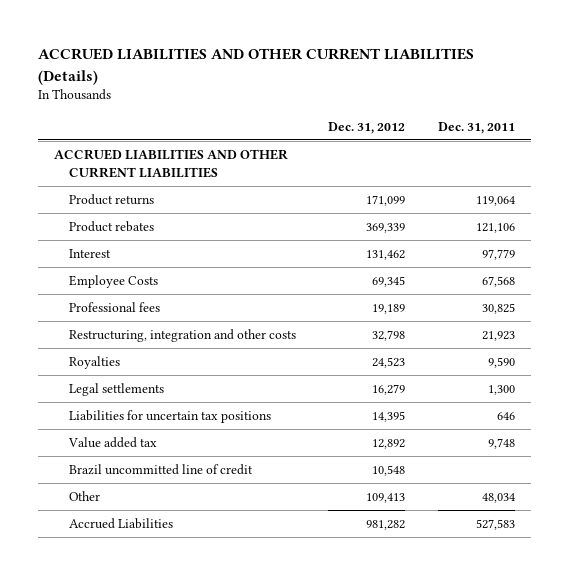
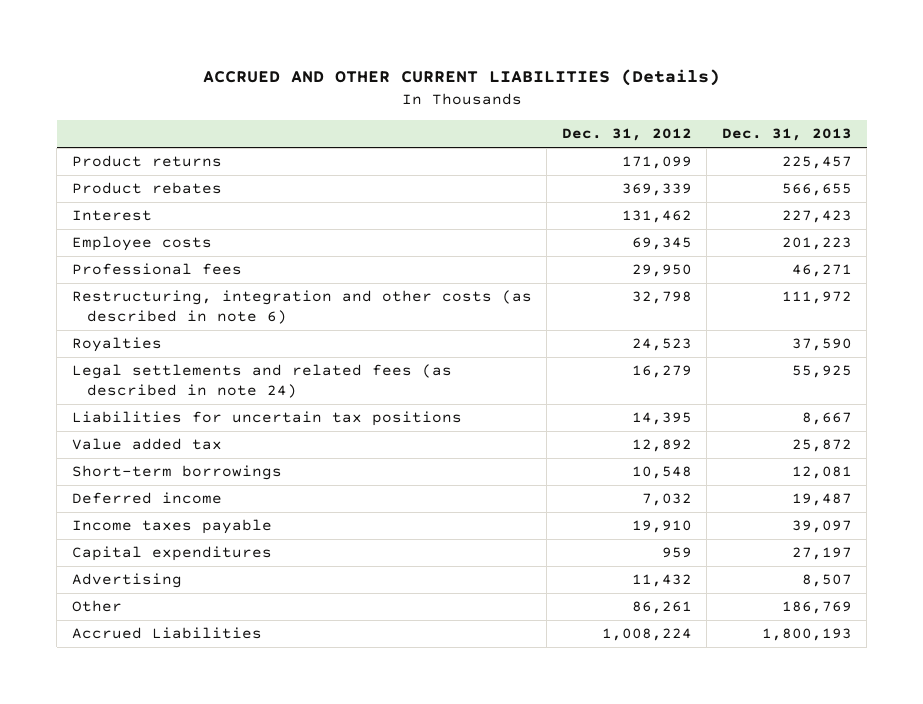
- ACCRUED LIABILITIES AND OTHER CURRENT LIABILITIES (Details)
+ ACCRUED AND OTHER CURRENT LIABILITIES (Details)
- | Dec. 31, 2012 | Dec. 31, 2011
+ | Dec. 31, 2012 | Dec. 31, 2013
- ACCRUED LIABILITIES AND OTHER CURRENT LIABILITIES
- Employee Costs | 69,345 | 67,568
- Professional fees | 19,189 | 30,825
- Restructuring, integration and other costs | 32,798 | 21,923
+ Employee costs | 69,345 | 201,223
+ Professional fees | 29,950 | 46,271
+ Restructuring, integration and other costs (as described in note 6) | 32,798 | 111,972
- Legal settlements | 16,279 | 1,300
+ Legal settlements and related fees (as described in note 24) | 16,279 | 55,925
- Brazil uncommitted line of credit | 10,548 |
- Other | 109,413 | 48,034
- Accrued Liabilities | 981,282 | 527,583
+ Short-term borrowings | 10,548 | 12,081
+ Deferred income | 7,032 | 19,487
+ Income taxes payable | 19,910 | 39,097
+ Capital expenditures | 959 | 27,197
+ Advertising | 11,432 | 8,507
+ Other | 86,261 | 186,769
+ Accrued Liabilities | 1,008,224 | 1,800,193

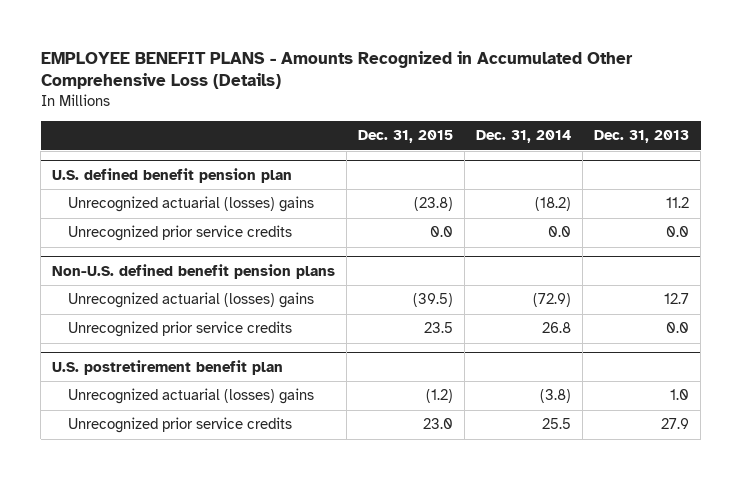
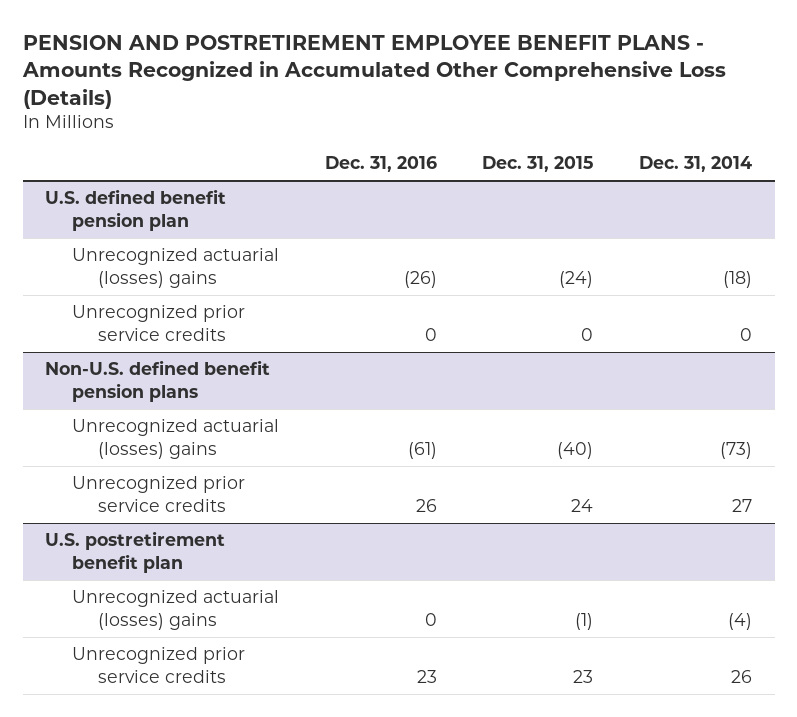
- EMPLOYEE BENEFIT PLANS - Amounts Recognized in Accumulated Other Comprehensive Loss (Details)
+ PENSION AND POSTRETIREMENT EMPLOYEE BENEFIT PLANS - Amounts Recognized in Accumulated Other Comprehensive Loss (Details)
- | Dec. 31, 2015 | Dec. 31, 2014 | Dec. 31, 2013
+ | Dec. 31, 2016 | Dec. 31, 2015 | Dec. 31, 2014
@ U.S. defined benefit pension plan
- Unrecognized actuarial (losses) gains | (23.8) | (18.2) | 11.2
- Unrecognized prior service credits | 0.0 | 0.0 | 0.0
+ Unrecognized actuarial (losses) gains | (26) | (24) | (18)
+ Unrecognized prior service credits | 0 | 0 | 0
@ Non-U.S. defined benefit pension plans
- Unrecognized actuarial (losses) gains | (39.5) | (72.9) | 12.7
- Unrecognized prior service credits | 23.5 | 26.8 | 0.0
+ Unrecognized actuarial (losses) gains | (61) | (40) | (73)
+ Unrecognized prior service credits | 26 | 24 | 27
@ U.S. postretirement benefit plan
- Unrecognized actuarial (losses) gains | (1.2) | (3.8) | 1.0
- Unrecognized prior service credits | 23.0 | 25.5 | 27.9
+ Unrecognized actuarial (losses) gains | 0 | (1) | (4)
+ Unrecognized prior service credits | 23 | 23 | 26

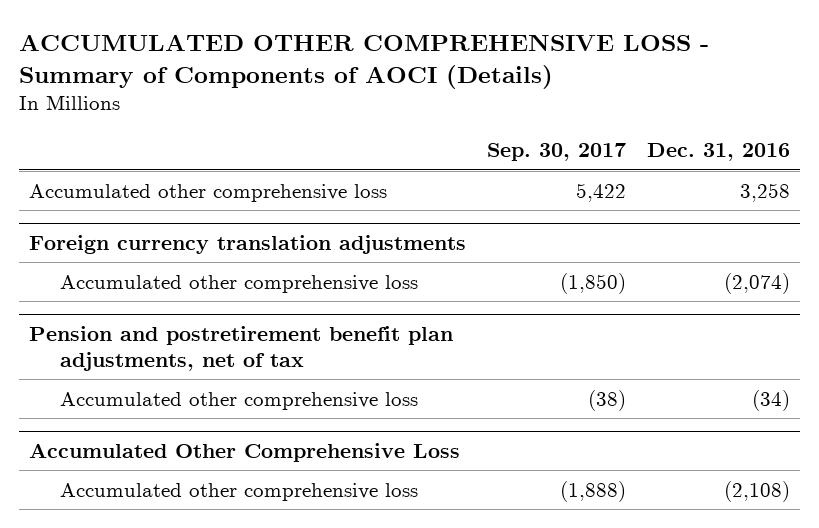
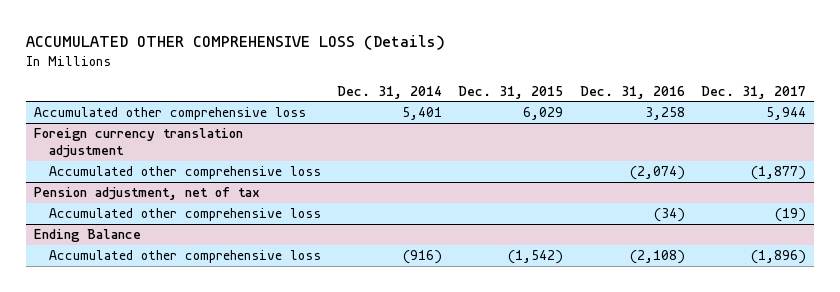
- ACCUMULATED OTHER COMPREHENSIVE LOSS - Summary of Components of AOCI (Details)
+ ACCUMULATED OTHER COMPREHENSIVE LOSS (Details)
- | Sep. 30, 2017 | Dec. 31, 2016
+ | Dec. 31, 2014 | Dec. 31, 2015 | Dec. 31, 2016 | Dec. 31, 2017
- Foreign currency translation adjustments
+ Foreign currency translation adjustment
- Pension and postretirement benefit plan adjustments, net of tax
+ Pension adjustment, net of tax
- Accumulated Other Comprehensive Loss
+ Ending Balance

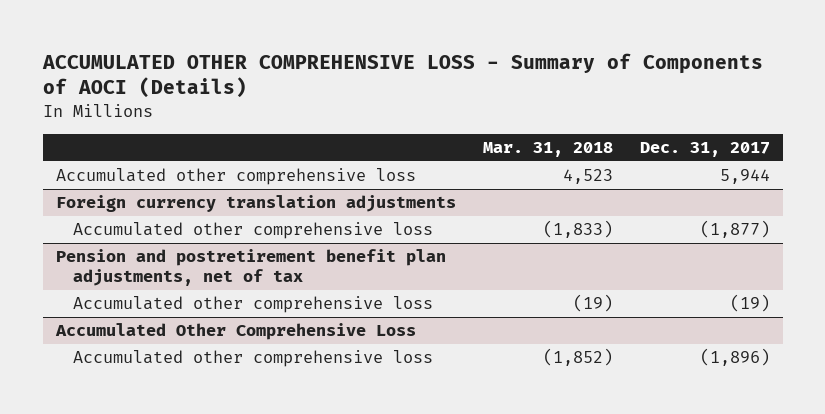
- ACCUMULATED OTHER COMPREHENSIVE LOSS (Details)
+ ACCUMULATED OTHER COMPREHENSIVE LOSS - Summary of Components of AOCI (Details)
- | Dec. 31, 2014 | Dec. 31, 2015 | Dec. 31, 2016 | Dec. 31, 2017
+ | Mar. 31, 2018 | Dec. 31, 2017
- Foreign currency translation adjustment
+ Foreign currency translation adjustments
- Pension adjustment, net of tax
+ Pension and postretirement benefit plan adjustments, net of tax
- Ending Balance
+ Accumulated Other Comprehensive Loss

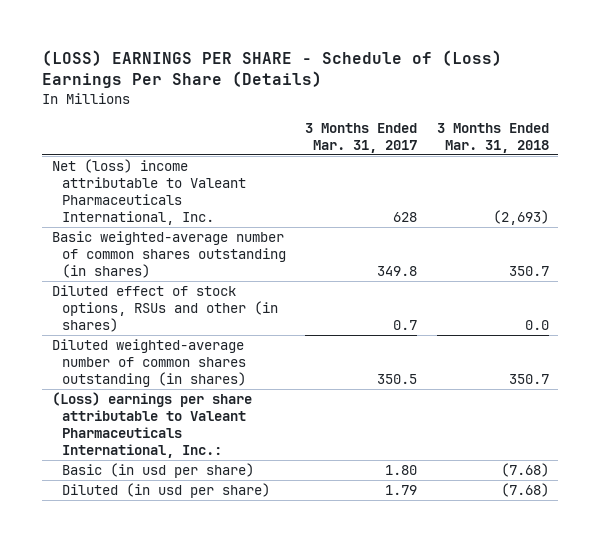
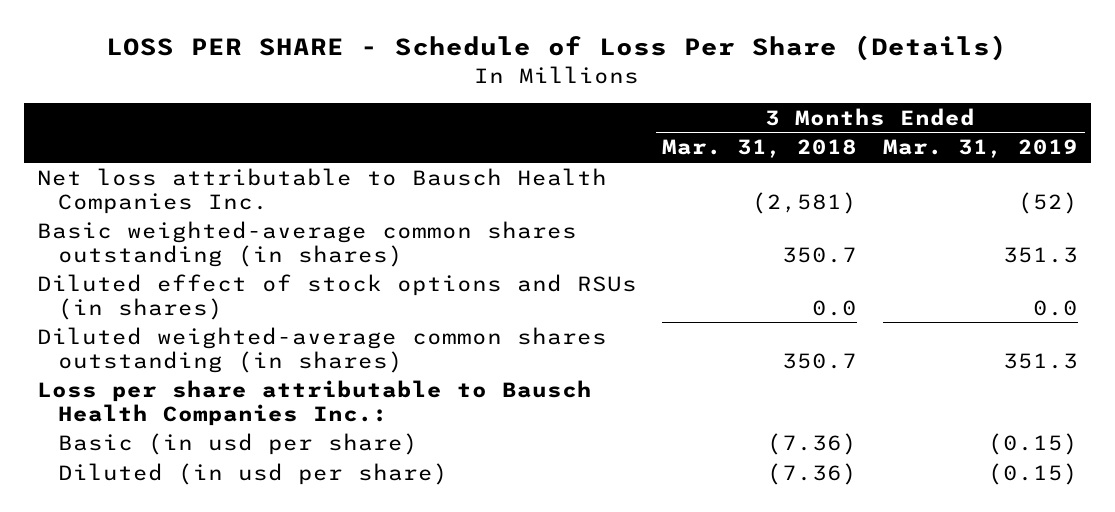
- (LOSS) EARNINGS PER SHARE - Schedule of (Loss) Earnings Per Share (Details)
+ LOSS PER SHARE - Schedule of Loss Per Share (Details)
- | 3 Months Ended Mar. 31, 2017 | 3 Months Ended Mar. 31, 2018
+ | 3 Months Ended Mar. 31, 2018 | 3 Months Ended Mar. 31, 2019
- Net (loss) income attributable to Valeant Pharmaceuticals International, Inc. | 628 | (2,693)
- Basic weighted-average number of common shares outstanding (in shares) | 349.8 | 350.7
- Diluted effect of stock options, RSUs and other (in shares) | 0.7 | 0.0
- Diluted weighted-average number of common shares outstanding (in shares) | 350.5 | 350.7
- (Loss) earnings per share attributable to Valeant Pharmaceuticals International, Inc.:
- Basic (in usd per share) | 1.80 | (7.68)
- Diluted (in usd per share) | 1.79 | (7.68)
+ Net loss attributable to Bausch Health Companies Inc. | (2,581) | (52)
+ Basic weighted-average common shares outstanding (in shares) | 350.7 | 351.3
+ Diluted effect of stock options and RSUs (in shares) | 0.0 | 0.0
+ Diluted weighted-average common shares outstanding (in shares) | 350.7 | 351.3
+ Loss per share attributable to Bausch Health Companies Inc.:
+ Basic (in usd per share) | (7.36) | (0.15)
+ Diluted (in usd per share) | (7.36) | (0.15)

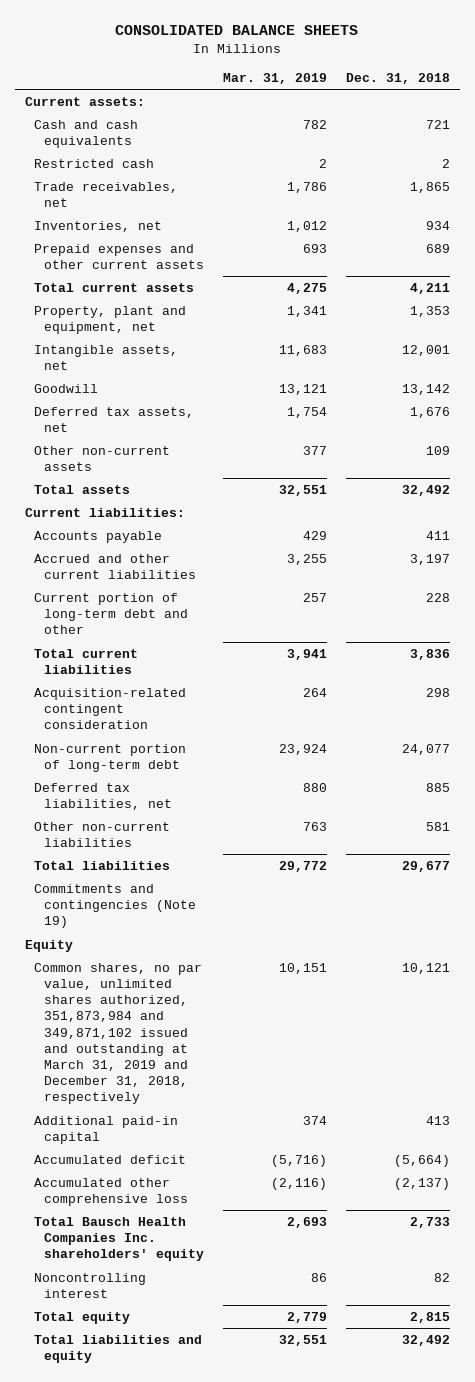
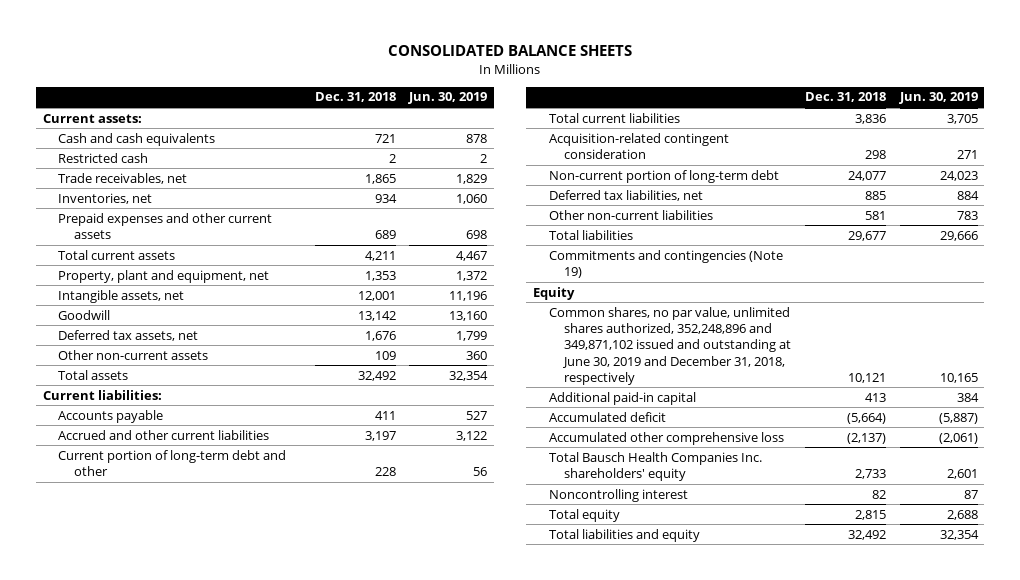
- | Mar. 31, 2019 | Dec. 31, 2018
+ | Dec. 31, 2018 | Jun. 30, 2019
- Common shares, no par value, unlimited shares authorized, 351,873,984 and 349,871,102 issued and outstanding at March 31, 2019 and December 31, 2018, respectively | 10,151 | 10,121
+ Common shares, no par value, unlimited shares authorized, 352,248,896 and 349,871,102 issued and outstanding at June 30, 2019 and December 31, 2018, respectively | 10,121 | 10,165

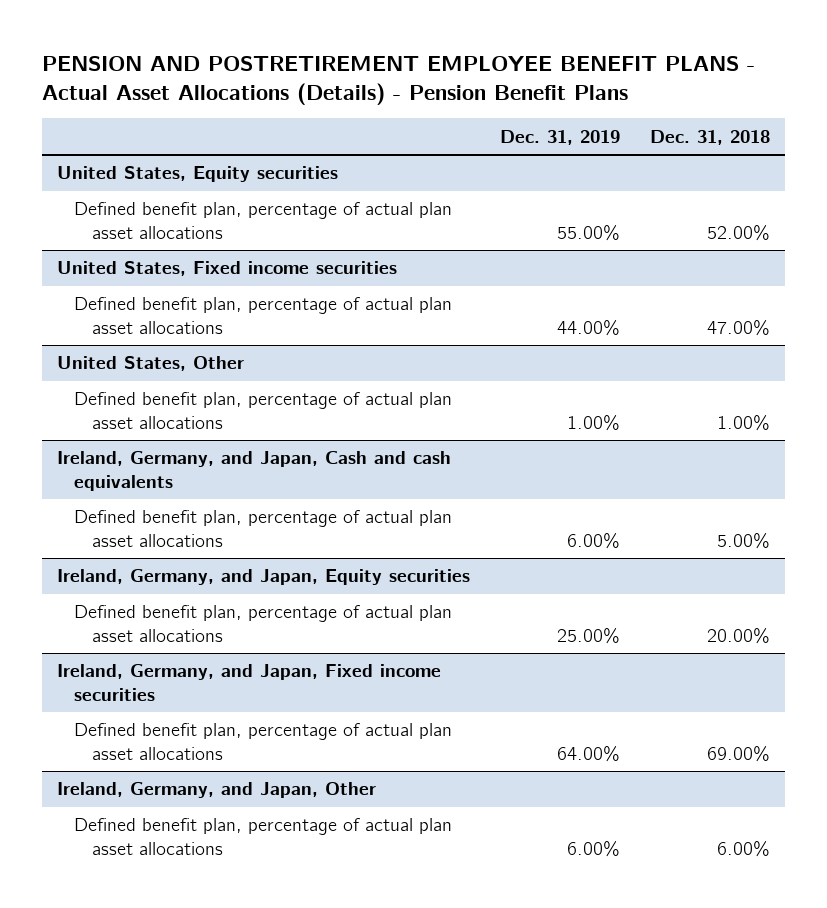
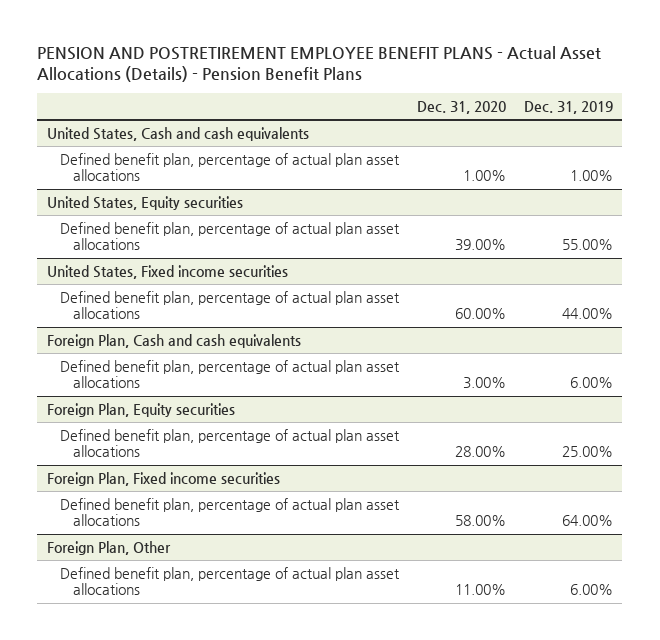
- | Dec. 31, 2019 | Dec. 31, 2018
+ | Dec. 31, 2020 | Dec. 31, 2019
+ United States, Cash and cash equivalents
+ Defined benefit plan, percentage of actual plan asset allocations | 1.00% | 1.00%
- United States, Other
- Defined benefit plan, percentage of actual plan asset allocations | 1.00% | 1.00%
- Ireland, Germany, and Japan, Cash and cash equivalents
+ Foreign Plan, Cash and cash equivalents
- Ireland, Germany, and Japan, Equity securities
+ Foreign Plan, Equity securities
- Ireland, Germany, and Japan, Fixed income securities
+ Foreign Plan, Fixed income securities
- Ireland, Germany, and Japan, Other
+ Foreign Plan, Other

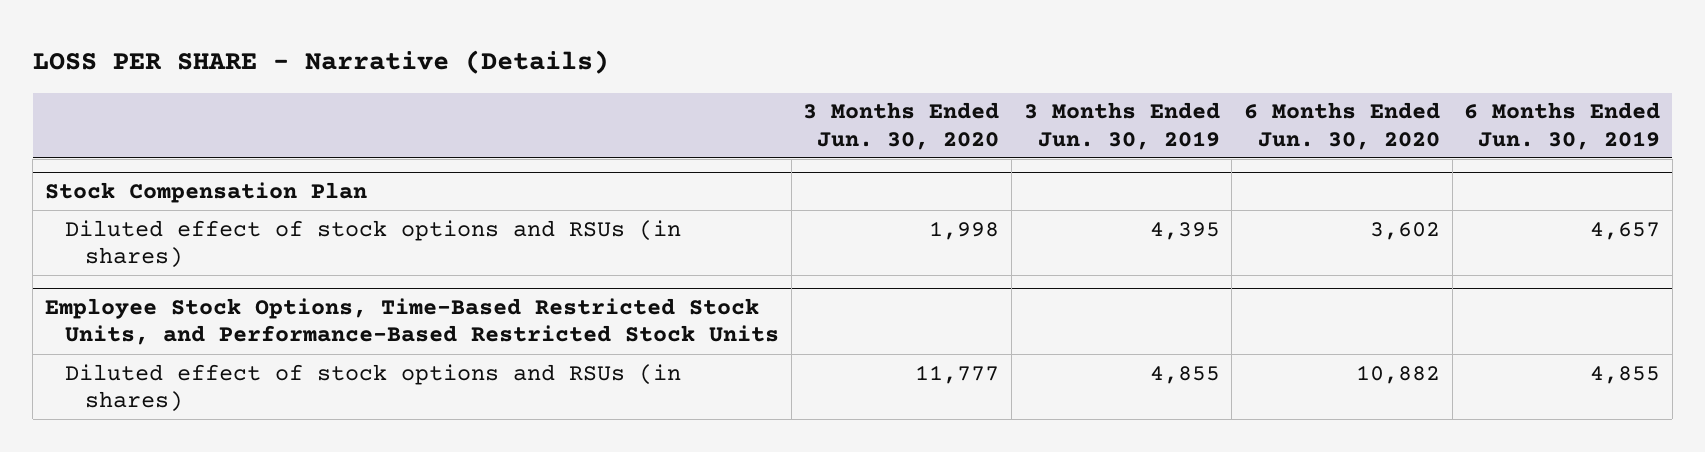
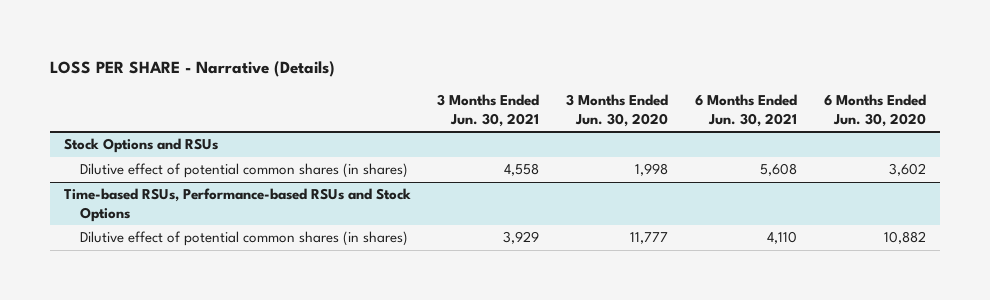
- | 3 Months Ended Jun. 30, 2020 | 3 Months Ended Jun. 30, 2019 | 6 Months Ended Jun. 30, 2020 | 6 Months Ended Jun. 30, 2019
+ | 3 Months Ended Jun. 30, 2021 | 3 Months Ended Jun. 30, 2020 | 6 Months Ended Jun. 30, 2021 | 6 Months Ended Jun. 30, 2020
- Stock Compensation Plan
- Diluted effect of stock options and RSUs (in shares) | 1,998 | 4,395 | 3,602 | 4,657
- Employee Stock Options, Time-Based Restricted Stock Units, and Performance-Based Restricted Stock Units
- Diluted effect of stock options and RSUs (in shares) | 11,777 | 4,855 | 10,882 | 4,855
+ Stock Options and RSUs
+ Dilutive effect of potential common shares (in shares) | 4,558 | 1,998 | 5,608 | 3,602
+ Time-based RSUs, Performance-based RSUs and Stock Options
+ Dilutive effect of potential common shares (in shares) | 3,929 | 11,777 | 4,110 | 10,882

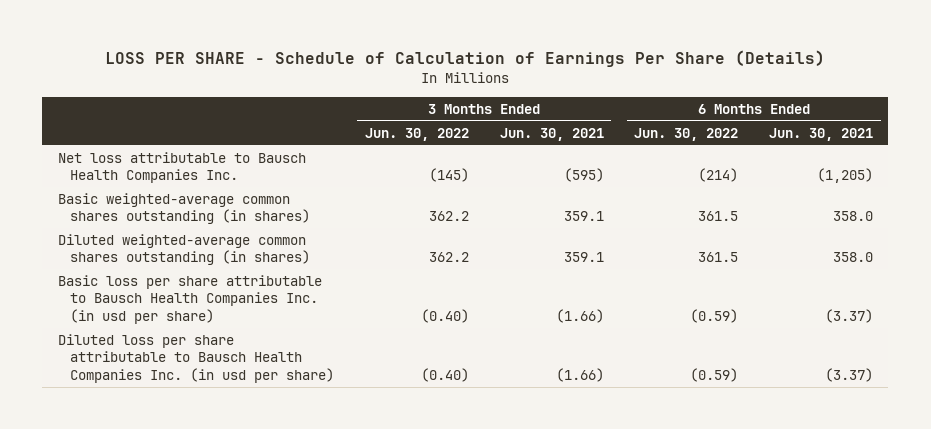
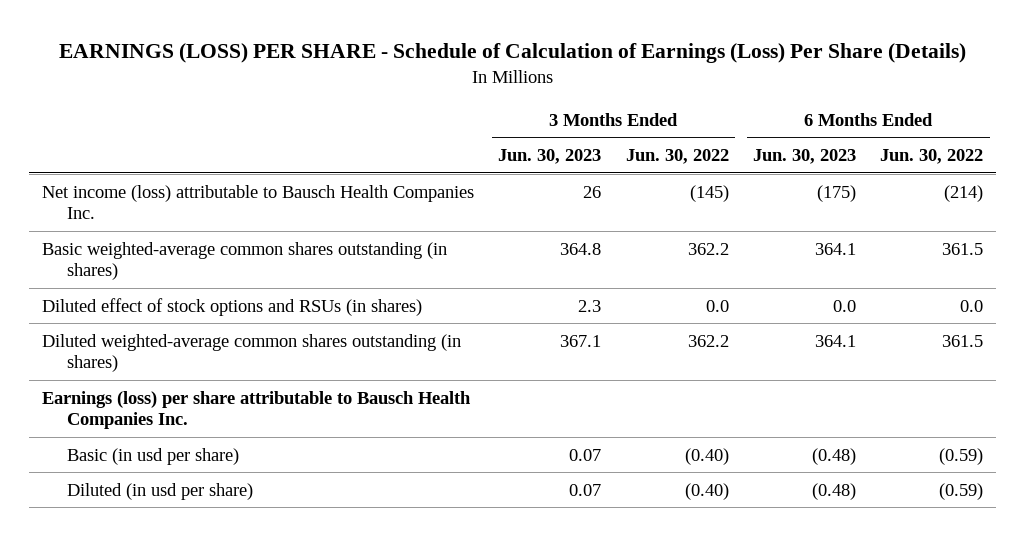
- LOSS PER SHARE - Schedule of Calculation of Earnings Per Share (Details)
+ EARNINGS (LOSS) PER SHARE - Schedule of Calculation of Earnings (Loss) Per Share (Details)
- | 3 Months Ended Jun. 30, 2022 | 3 Months Ended Jun. 30, 2021 | 6 Months Ended Jun. 30, 2022 | 6 Months Ended Jun. 30, 2021
+ | 3 Months Ended Jun. 30, 2023 | 3 Months Ended Jun. 30, 2022 | 6 Months Ended Jun. 30, 2023 | 6 Months Ended Jun. 30, 2022
- Net loss attributable to Bausch Health Companies Inc. | (145) | (595) | (214) | (1,205)
+ Net income (loss) attributable to Bausch Health Companies Inc. | 26 | (145) | (175) | (214)
+ Diluted effect of stock options and RSUs (in shares) | 2.3 | 0.0 | 0.0 | 0.0
- Basic loss per share attributable to Bausch Health Companies Inc. (in usd per share) | (0.40) | (1.66) | (0.59) | (3.37)
- Diluted loss per share attributable to Bausch Health Companies Inc. (in usd per share) | (0.40) | (1.66) | (0.59) | (3.37)
+ Earnings (loss) per share attributable to Bausch Health Companies Inc.
+ Basic (in usd per share) | 0.07 | (0.40) | (0.48) | (0.59)
+ Diluted (in usd per share) | 0.07 | (0.40) | (0.48) | (0.59)

